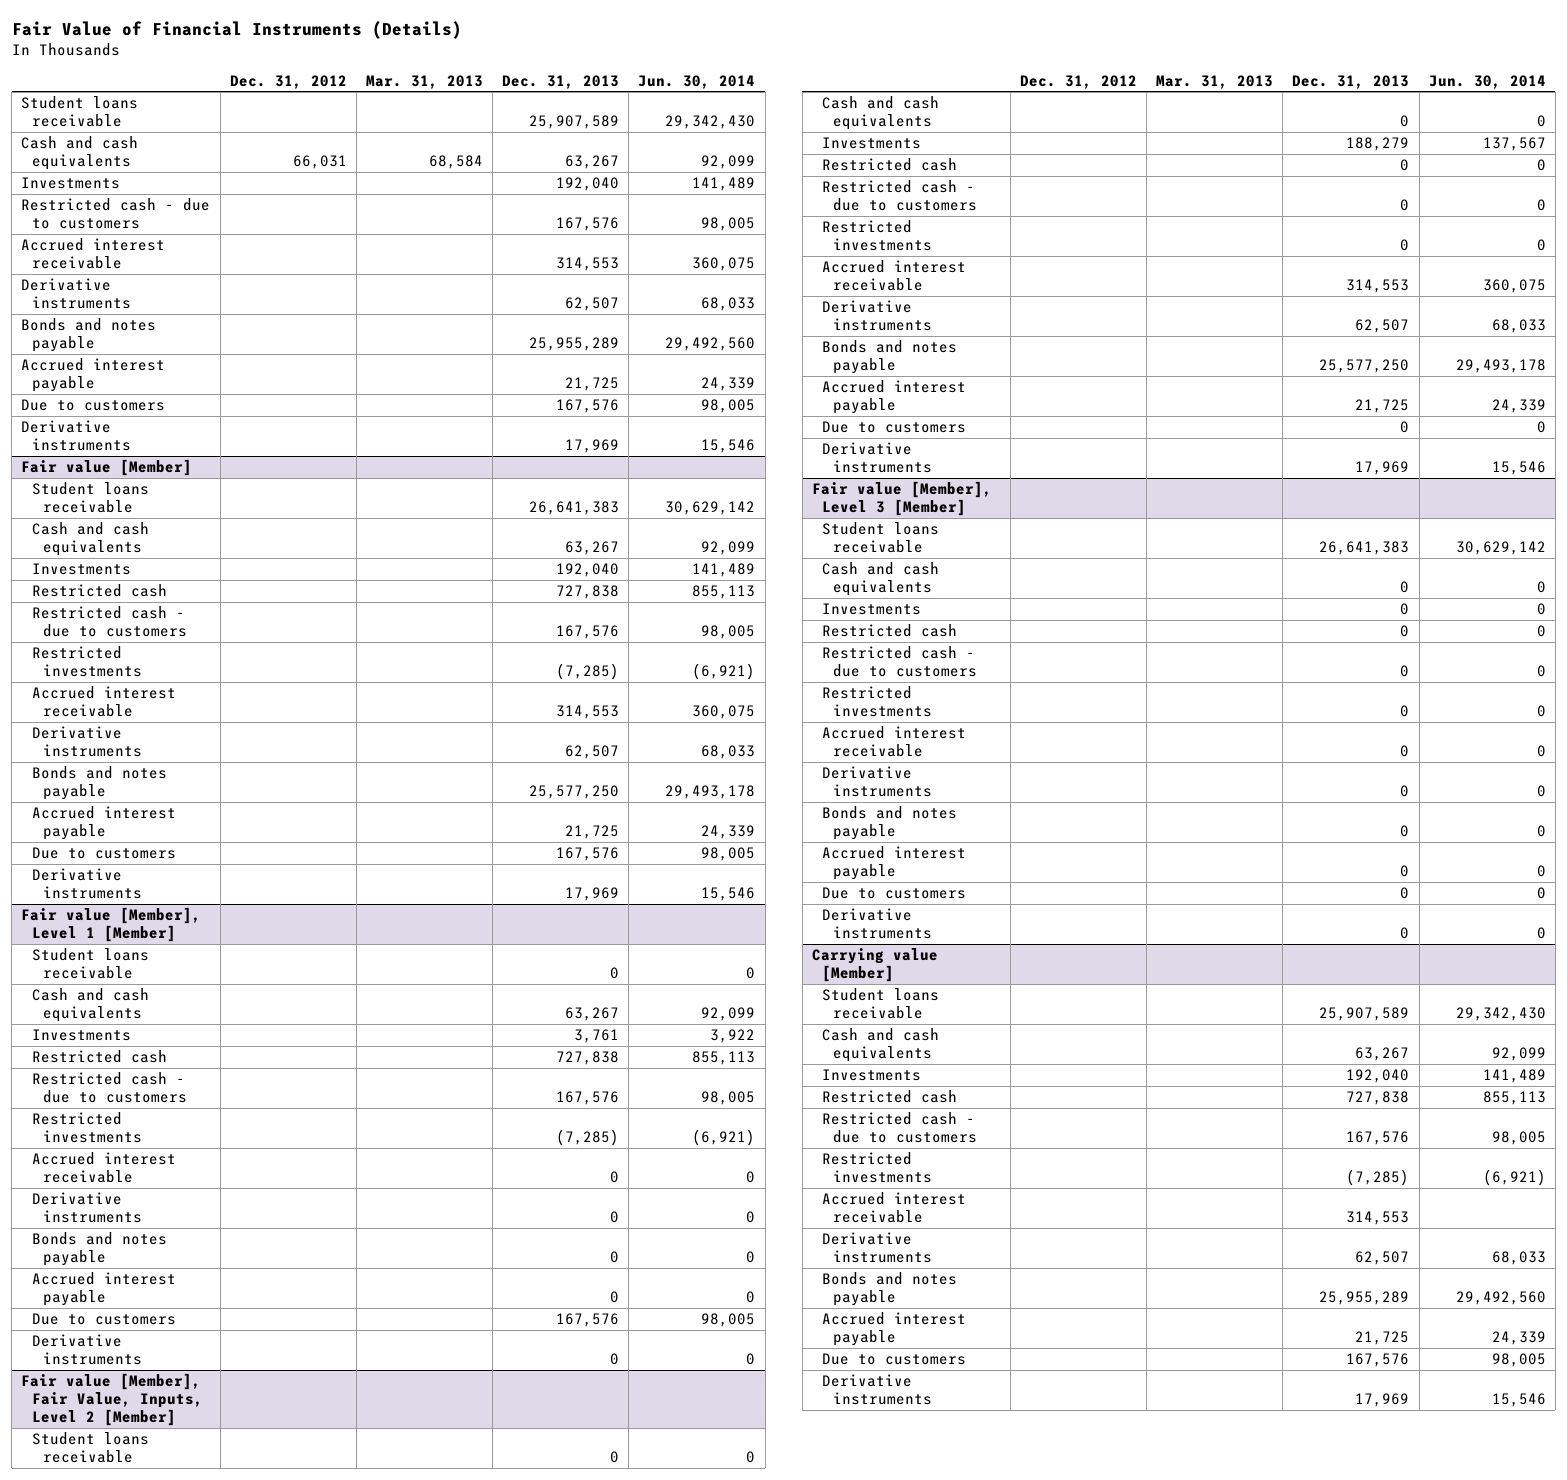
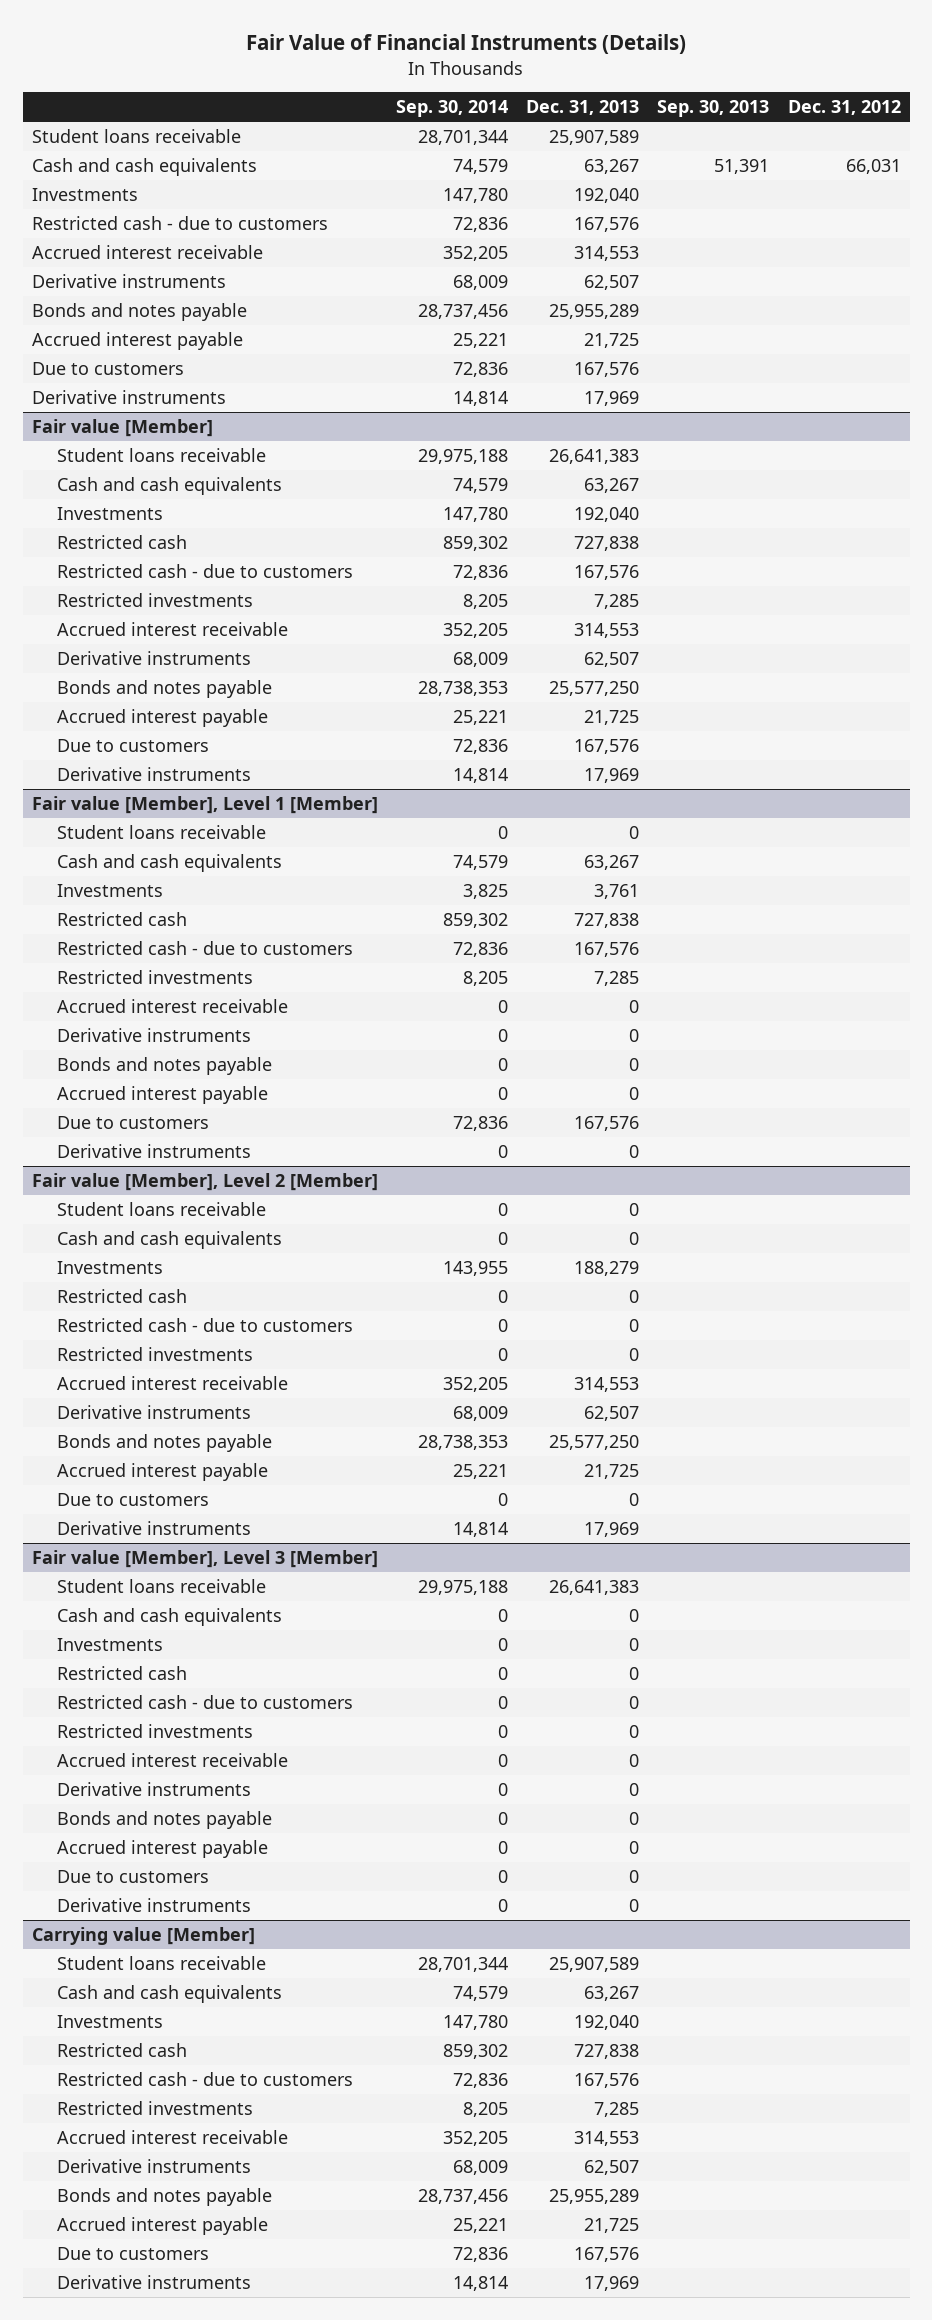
- | Dec. 31, 2012 | Mar. 31, 2013 | Dec. 31, 2013 | Jun. 30, 2014
+ | Sep. 30, 2014 | Dec. 31, 2013 | Sep. 30, 2013 | Dec. 31, 2012
@ Fair value [Member]
- Restricted investments | | | (7,285) | (6,921)
+ Restricted investments | 8,205 | 7,285 | |
@ Fair value [Member], Level 1 [Member]
- Restricted investments | | | (7,285) | (6,921)
+ Restricted investments | 8,205 | 7,285 | |
- Fair value [Member], Fair Value, Inputs, Level 2 [Member]
+ Fair value [Member], Level 2 [Member]
@ Carrying value [Member]
- Restricted investments | | | (7,285) | (6,921)
+ Restricted investments | 8,205 | 7,285 | |

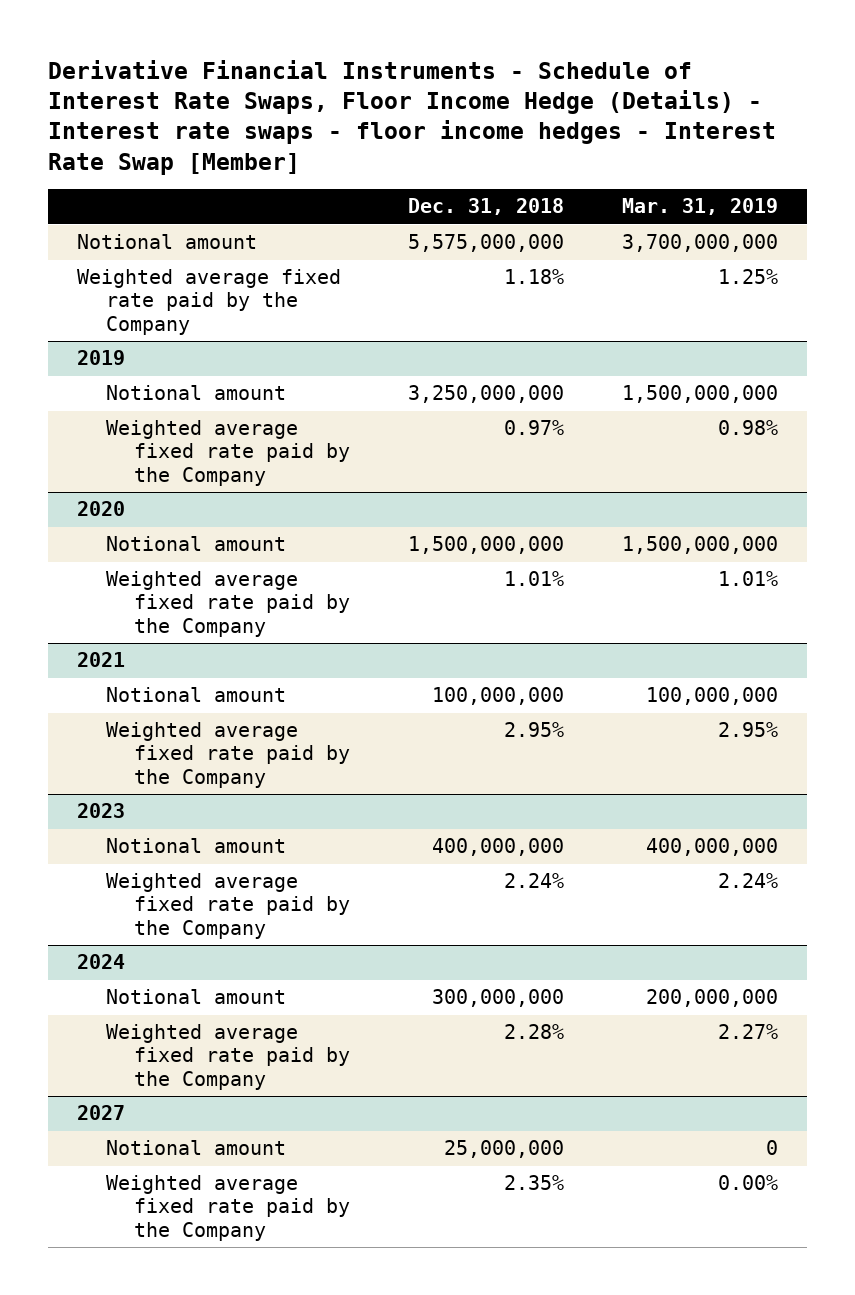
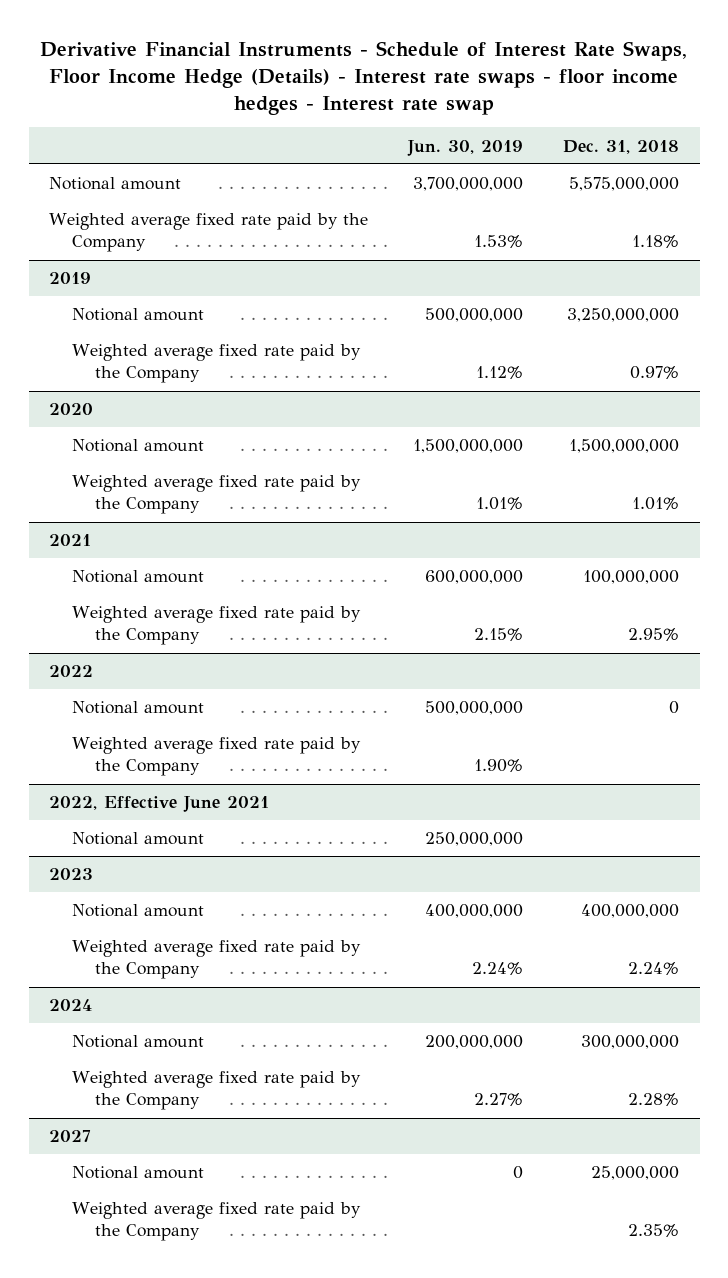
- Derivative Financial Instruments - Schedule of Interest Rate Swaps, Floor Income Hedge (Details) - Interest rate swaps - floor income hedges - Interest Rate Swap [Member]
+ Derivative Financial Instruments - Schedule of Interest Rate Swaps, Floor Income Hedge (Details) - Interest rate swaps - floor income hedges - Interest rate swap
- | Dec. 31, 2018 | Mar. 31, 2019
+ | Jun. 30, 2019 | Dec. 31, 2018
+ 2022
+ Notional amount | 500,000,000 | 0
+ Weighted average fixed rate paid by the Company | 1.90% |
+ 2022, Effective June 2021
+ Notional amount | 250,000,000 |

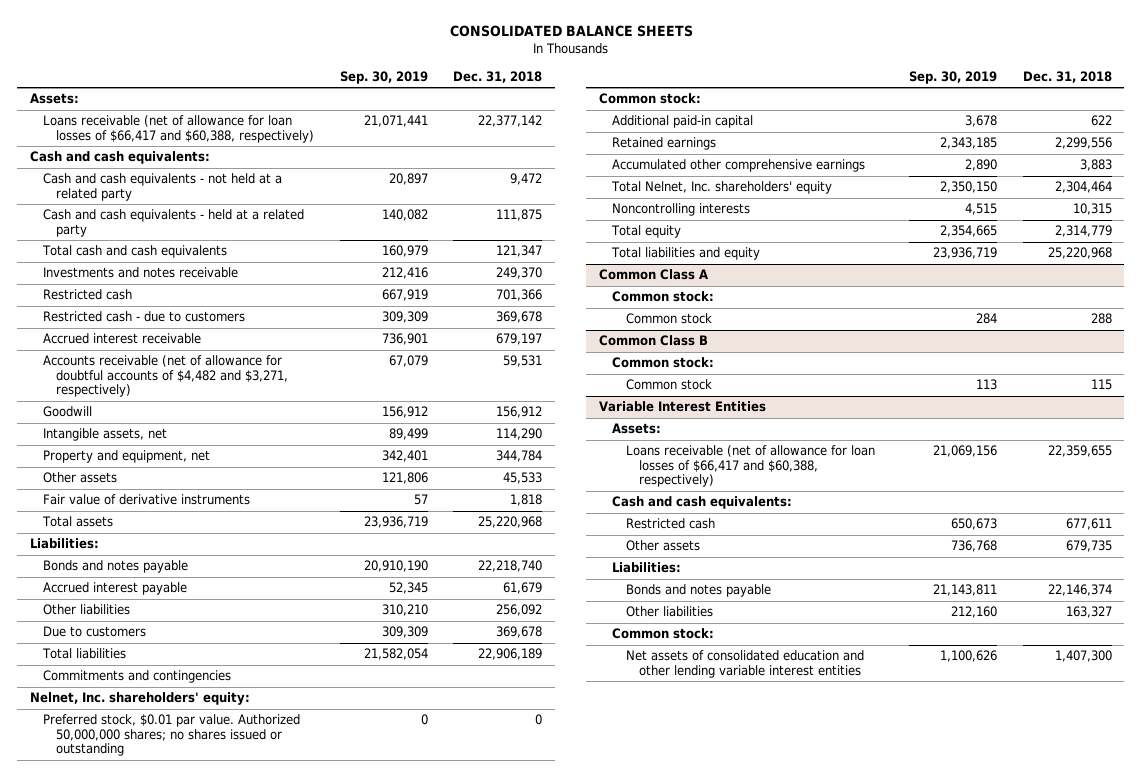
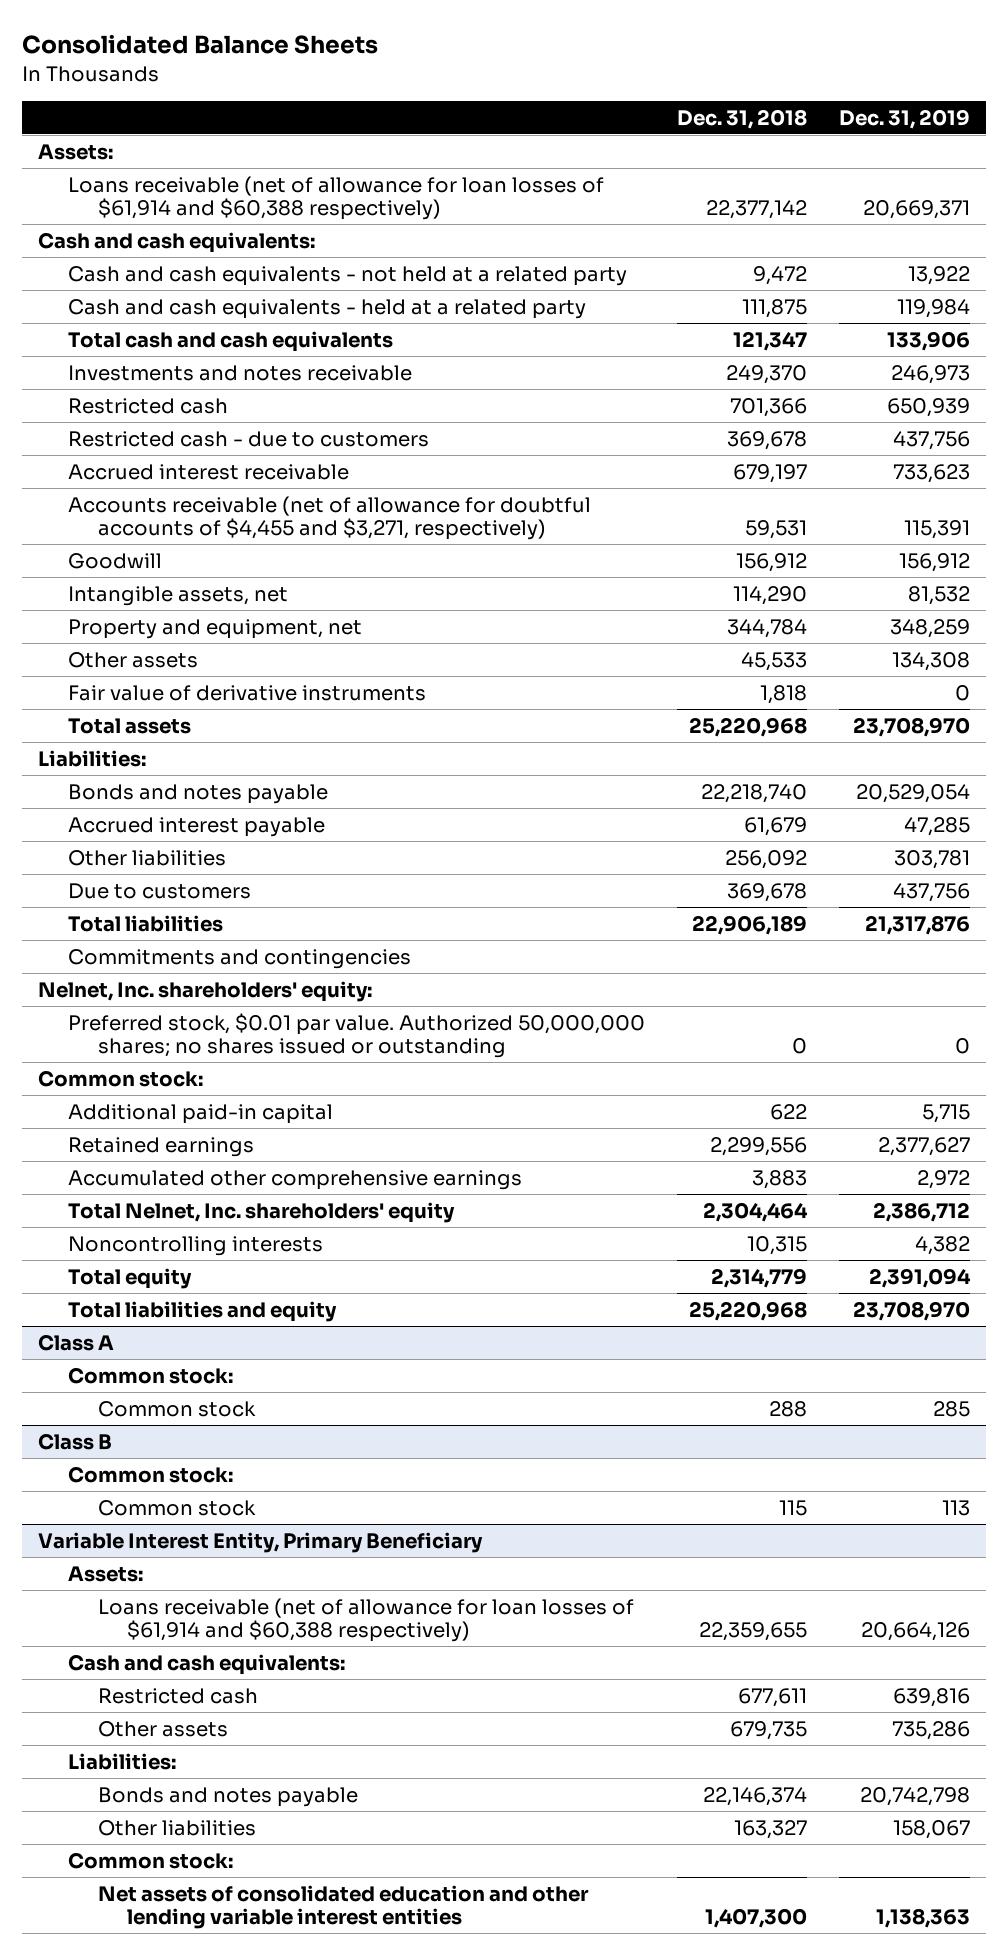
- CONSOLIDATED BALANCE SHEETS
+ Consolidated Balance Sheets
- | Sep. 30, 2019 | Dec. 31, 2018
+ | Dec. 31, 2018 | Dec. 31, 2019
- Loans receivable (net of allowance for loan losses of $66,417 and $60,388, respectively) | 21,071,441 | 22,377,142
+ Loans receivable (net of allowance for loan losses of $61,914 and $60,388 respectively) | 22,377,142 | 20,669,371
- Accounts receivable (net of allowance for doubtful accounts of $4,482 and $3,271, respectively) | 67,079 | 59,531
+ Accounts receivable (net of allowance for doubtful accounts of $4,455 and $3,271, respectively) | 59,531 | 115,391
- Common Class A
+ Class A
- Common Class B
+ Class B
- Variable Interest Entities
+ Variable Interest Entity, Primary Beneficiary
- Loans receivable (net of allowance for loan losses of $66,417 and $60,388, respectively) | 21,069,156 | 22,359,655
+ Loans receivable (net of allowance for loan losses of $61,914 and $60,388 respectively) | 22,359,655 | 20,664,126

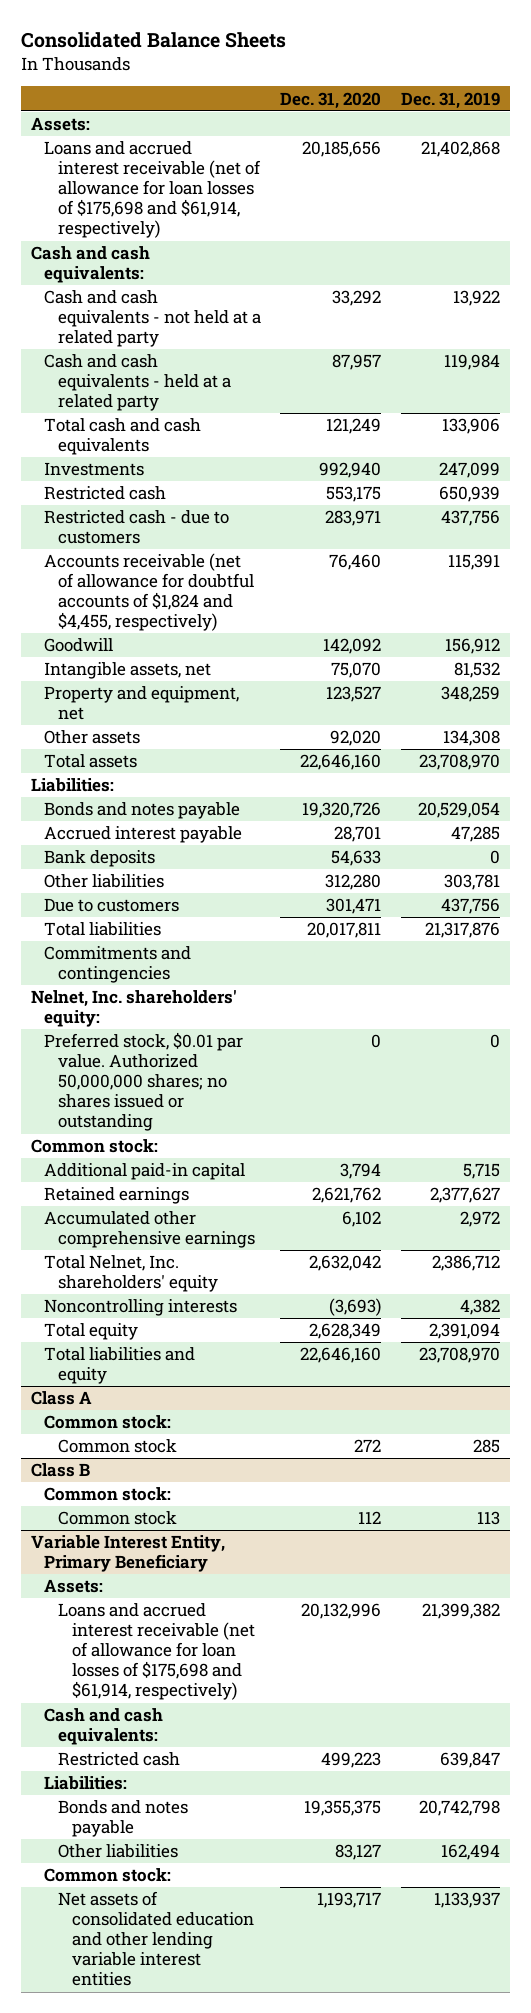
- | Dec. 31, 2018 | Dec. 31, 2019
+ | Dec. 31, 2020 | Dec. 31, 2019
- Loans receivable (net of allowance for loan losses of $61,914 and $60,388 respectively) | 22,377,142 | 20,669,371
+ Loans and accrued interest receivable (net of allowance for loan losses of $175,698 and $61,914, respectively) | 20,185,656 | 21,402,868
- Investments and notes receivable | 249,370 | 246,973
+ Investments | 992,940 | 247,099
- Accrued interest receivable | 679,197 | 733,623
- Accounts receivable (net of allowance for doubtful accounts of $4,455 and $3,271, respectively) | 59,531 | 115,391
+ Accounts receivable (net of allowance for doubtful accounts of $1,824 and $4,455, respectively) | 76,460 | 115,391
- Fair value of derivative instruments | 1,818 | 0
+ Bank deposits | 54,633 | 0
@ Variable Interest Entity, Primary Beneficiary
- Loans receivable (net of allowance for loan losses of $61,914 and $60,388 respectively) | 22,359,655 | 20,664,126
+ Loans and accrued interest receivable (net of allowance for loan losses of $175,698 and $61,914, respectively) | 20,132,996 | 21,399,382
- Restricted cash | 677,611 | 639,816
- Other assets | 679,735 | 735,286
+ Restricted cash | 499,223 | 639,847
- Other liabilities | 163,327 | 158,067
+ Other liabilities | 83,127 | 162,494
- Net assets of consolidated education and other lending variable interest entities | 1,407,300 | 1,138,363
+ Net assets of consolidated education and other lending variable interest entities | 1,193,717 | 1,133,937

